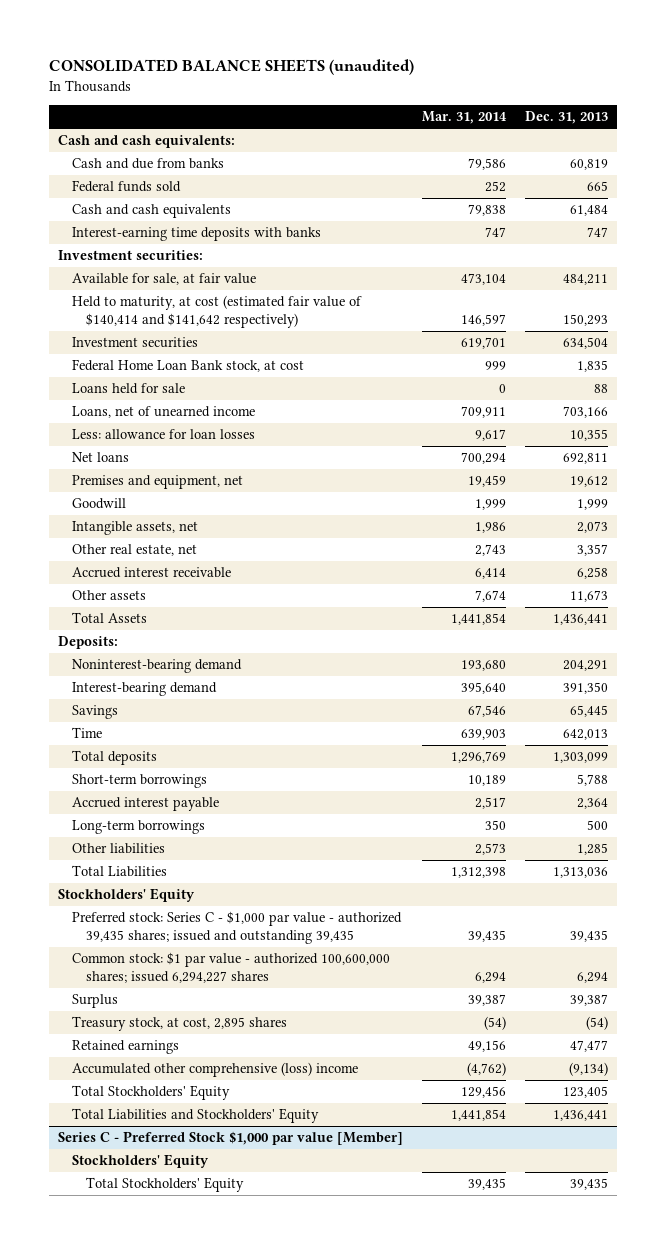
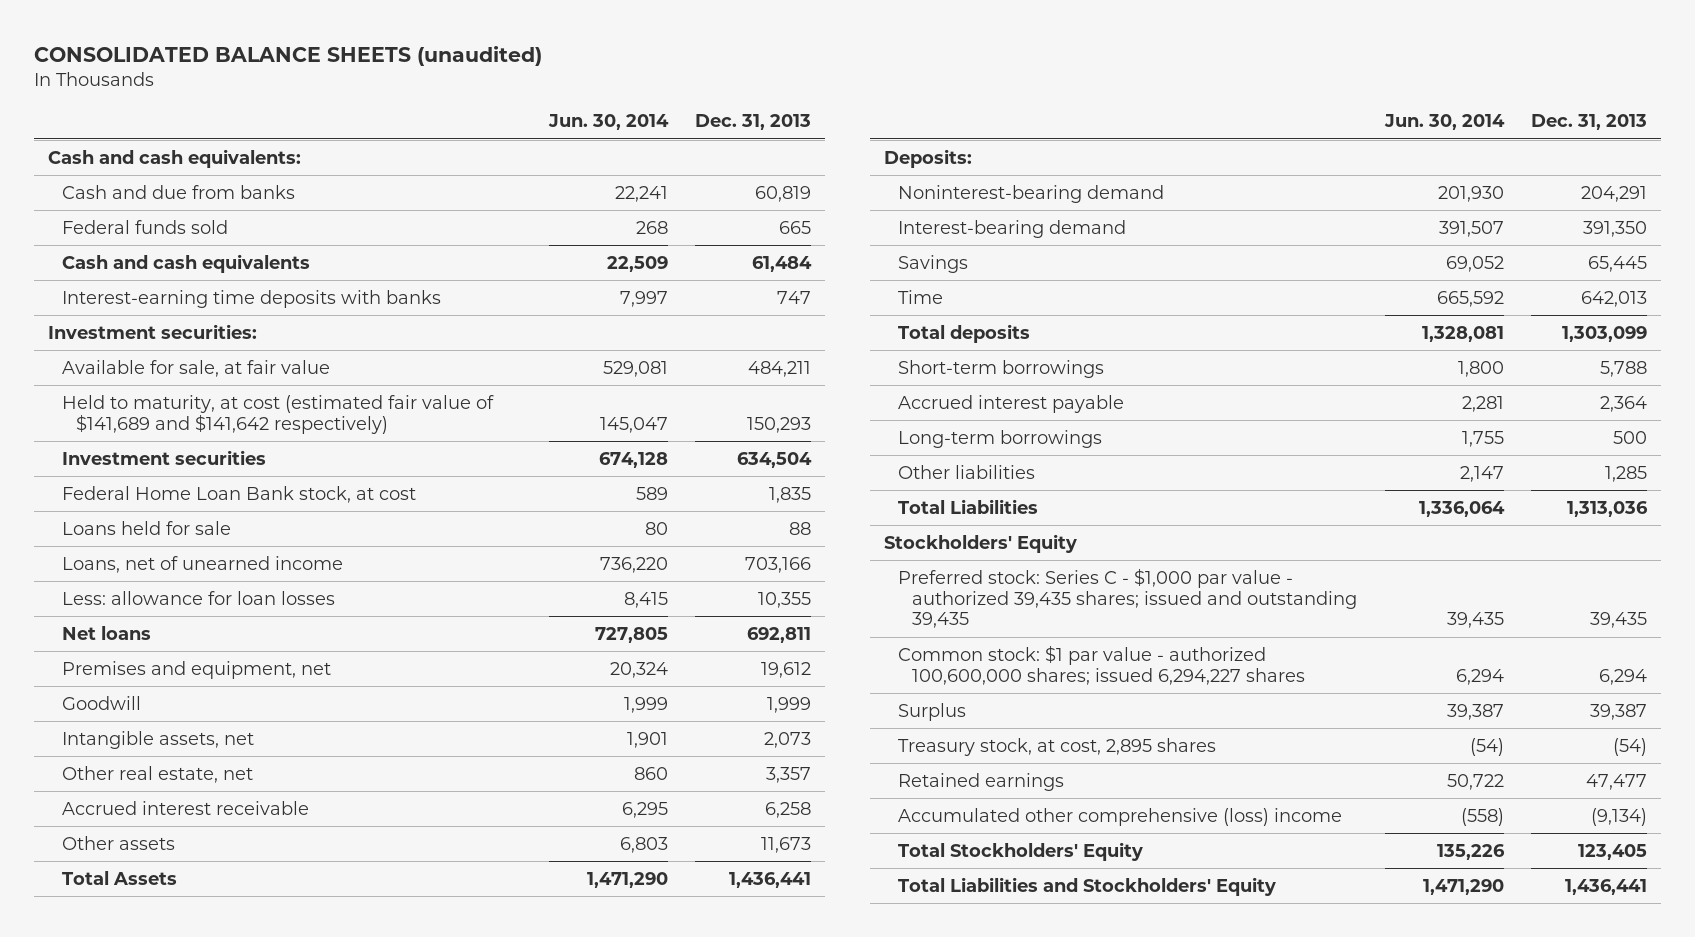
- | Mar. 31, 2014 | Dec. 31, 2013
+ | Jun. 30, 2014 | Dec. 31, 2013
- Held to maturity, at cost (estimated fair value of $140,414 and $141,642 respectively) | 146,597 | 150,293
+ Held to maturity, at cost (estimated fair value of $141,689 and $141,642 respectively) | 145,047 | 150,293
- Series C - Preferred Stock $1,000 par value [Member]
- Stockholders' Equity
- Total Stockholders' Equity | 39,435 | 39,435

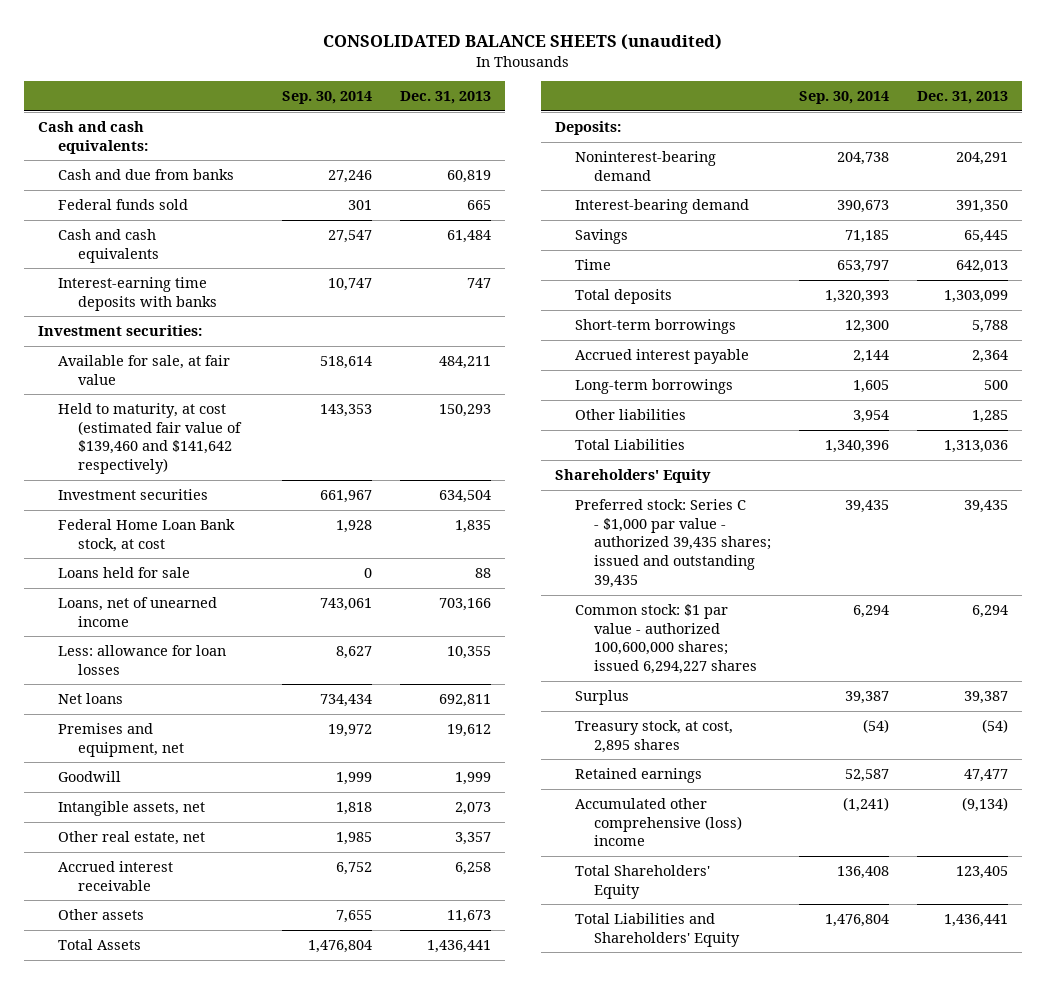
- | Jun. 30, 2014 | Dec. 31, 2013
+ | Sep. 30, 2014 | Dec. 31, 2013
- Held to maturity, at cost (estimated fair value of $141,689 and $141,642 respectively) | 145,047 | 150,293
+ Held to maturity, at cost (estimated fair value of $139,460 and $141,642 respectively) | 143,353 | 150,293
- Stockholders' Equity
+ Shareholders' Equity
- Total Stockholders' Equity | 135,226 | 123,405
- Total Liabilities and Stockholders' Equity | 1,471,290 | 1,436,441
+ Total Shareholders' Equity | 136,408 | 123,405
+ Total Liabilities and Shareholders' Equity | 1,476,804 | 1,436,441

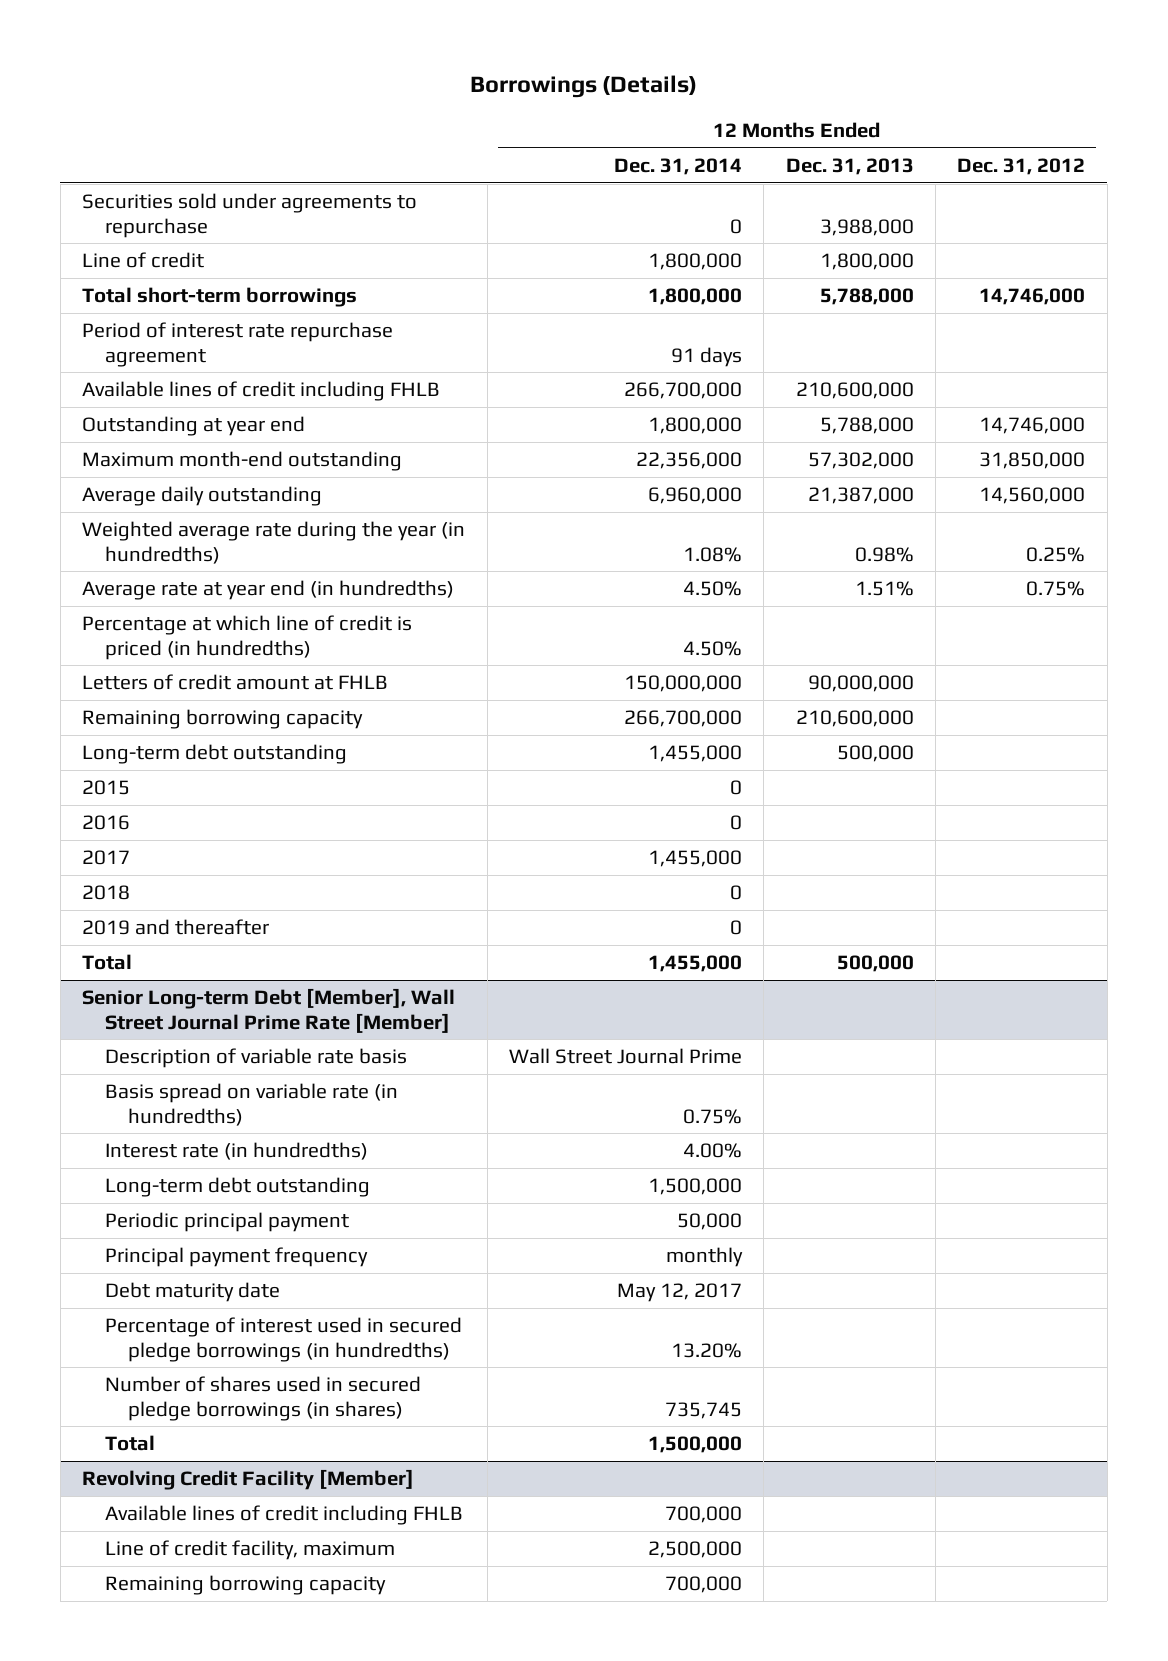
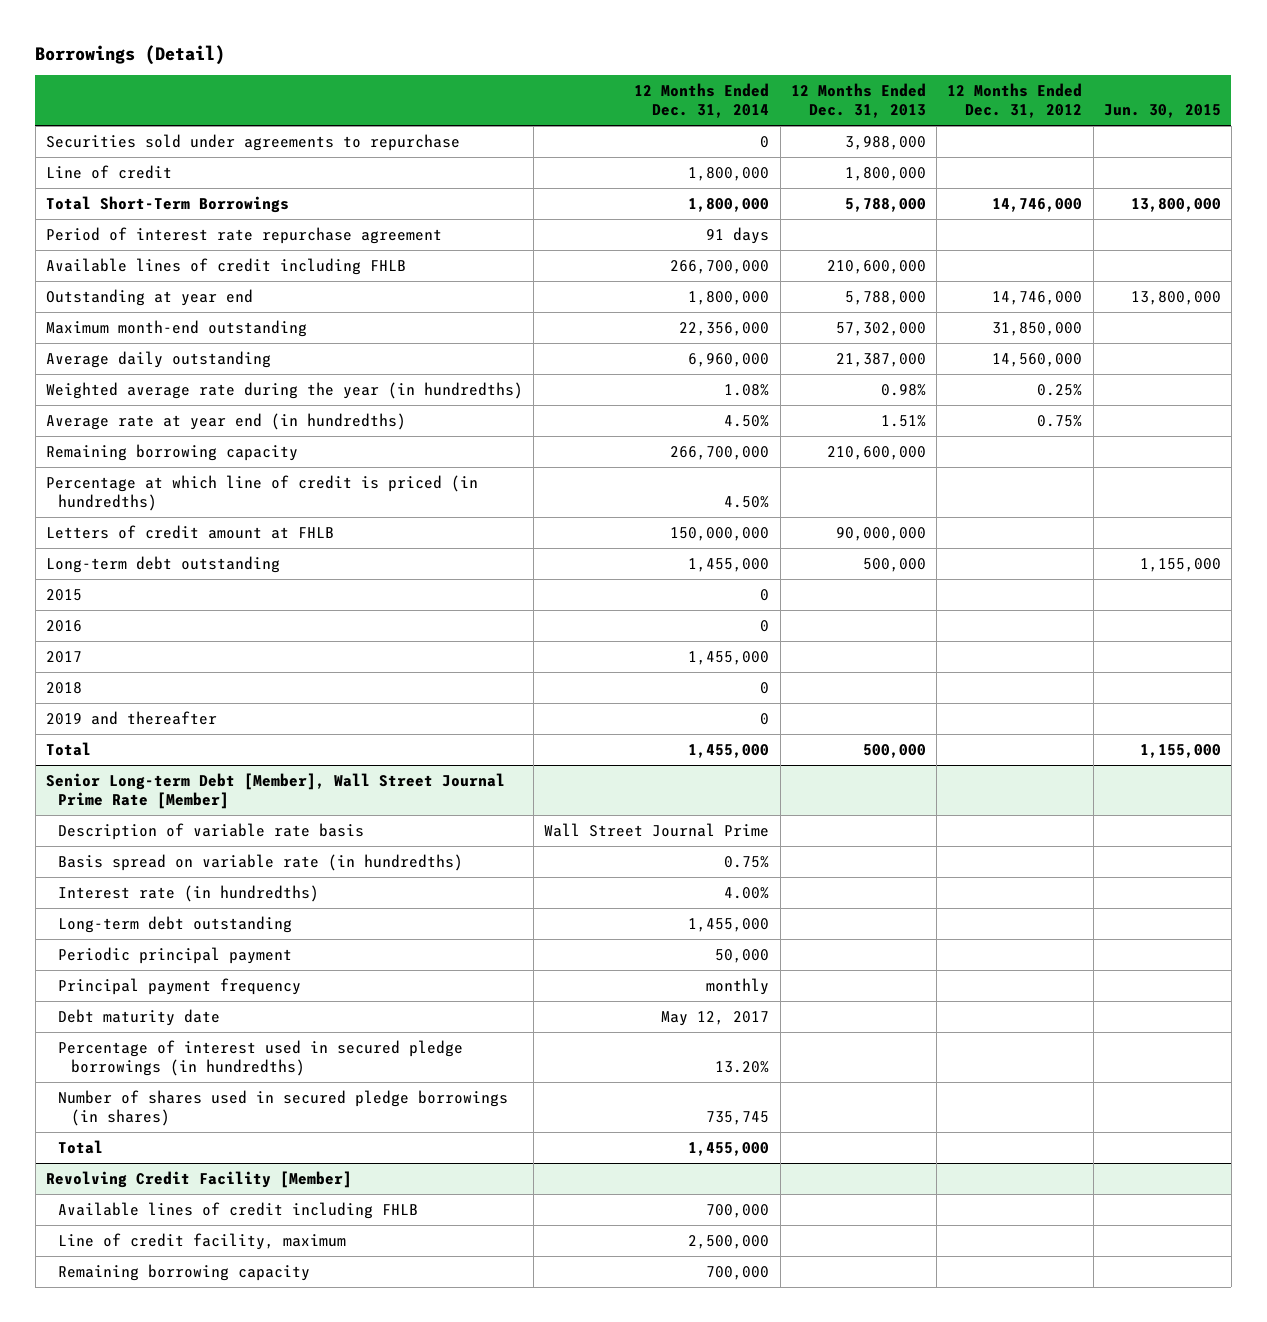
- Borrowings (Details)
+ Borrowings (Detail)
- | 12 Months Ended Dec. 31, 2014 | 12 Months Ended Dec. 31, 2013 | 12 Months Ended Dec. 31, 2012
+ | 12 Months Ended Dec. 31, 2014 | 12 Months Ended Dec. 31, 2013 | 12 Months Ended Dec. 31, 2012 | Jun. 30, 2015
- Total short-term borrowings | 1,800,000 | 5,788,000 | 14,746,000
+ Total Short-Term Borrowings | 1,800,000 | 5,788,000 | 14,746,000 | 13,800,000
moved up: Remaining borrowing capacity | 266,700,000 | 210,600,000 | |
@ Senior Long-term Debt [Member], Wall Street Journal Prime Rate [Member]
- Long-term debt outstanding | 1,500,000 | |
+ Long-term debt outstanding | 1,455,000 | | |
- Total | 1,500,000 | |
+ Total | 1,455,000 | | |

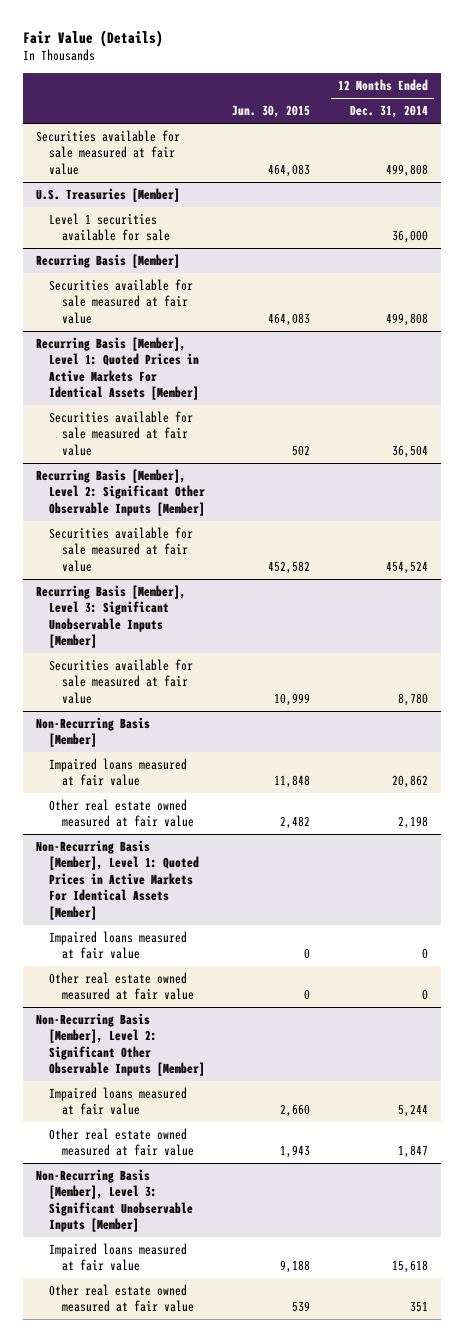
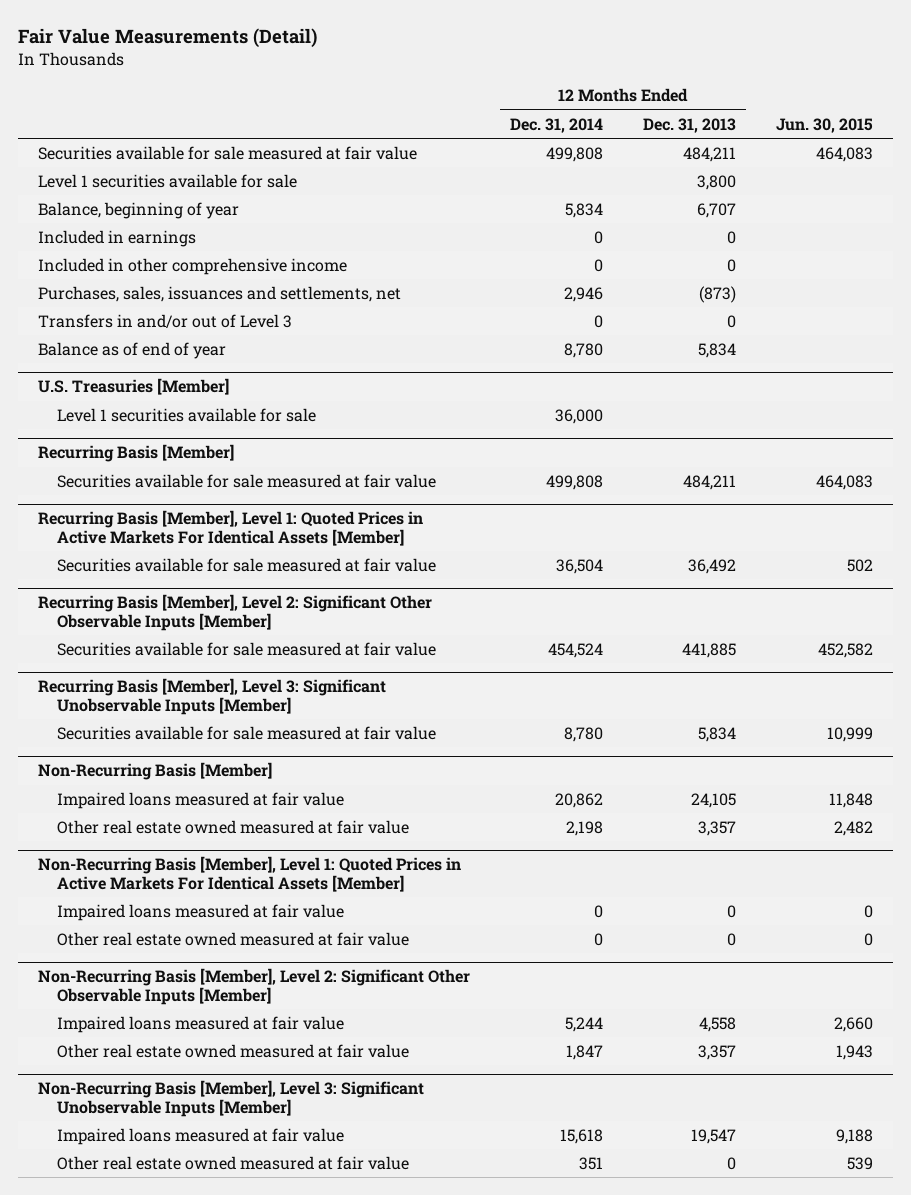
- Fair Value (Details)
+ Fair Value Measurements (Detail)
- | Jun. 30, 2015 | 12 Months Ended Dec. 31, 2014
+ | 12 Months Ended Dec. 31, 2014 | 12 Months Ended Dec. 31, 2013 | Jun. 30, 2015
+ Level 1 securities available for sale | | 3,800 |
+ Balance, beginning of year | 5,834 | 6,707 |
+ Included in earnings | 0 | 0 |
+ Included in other comprehensive income | 0 | 0 |
+ Purchases, sales, issuances and settlements, net | 2,946 | (873) |
+ Transfers in and/or out of Level 3 | 0 | 0 |
+ Balance as of end of year | 8,780 | 5,834 |

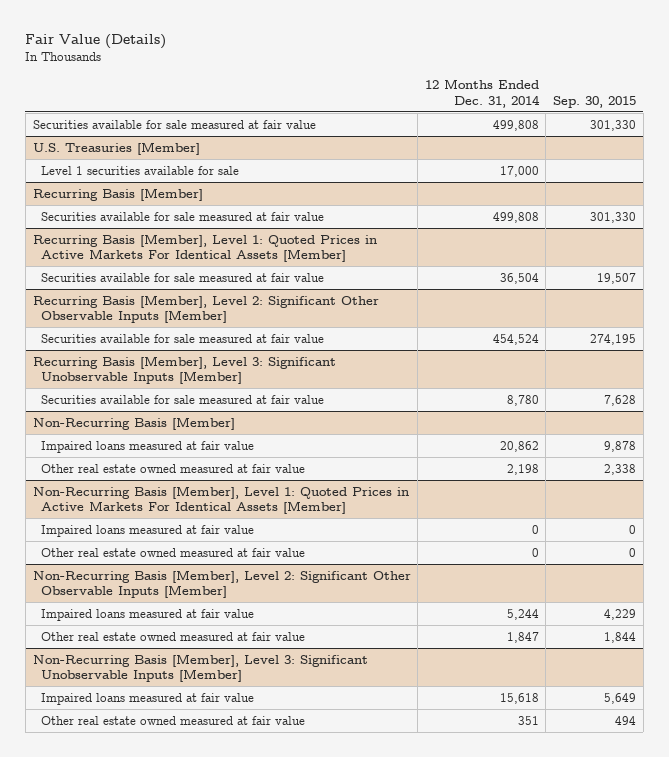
- Fair Value Measurements (Detail)
+ Fair Value (Details)
- | 12 Months Ended Dec. 31, 2014 | 12 Months Ended Dec. 31, 2013 | Jun. 30, 2015
+ | 12 Months Ended Dec. 31, 2014 | Sep. 30, 2015
- Level 1 securities available for sale | | 3,800 |
- Balance, beginning of year | 5,834 | 6,707 |
- Included in earnings | 0 | 0 |
- Included in other comprehensive income | 0 | 0 |
- Purchases, sales, issuances and settlements, net | 2,946 | (873) |
- Transfers in and/or out of Level 3 | 0 | 0 |
- Balance as of end of year | 8,780 | 5,834 |
@ U.S. Treasuries [Member]
- Level 1 securities available for sale | 36,000 | |
+ Level 1 securities available for sale | 17,000 |

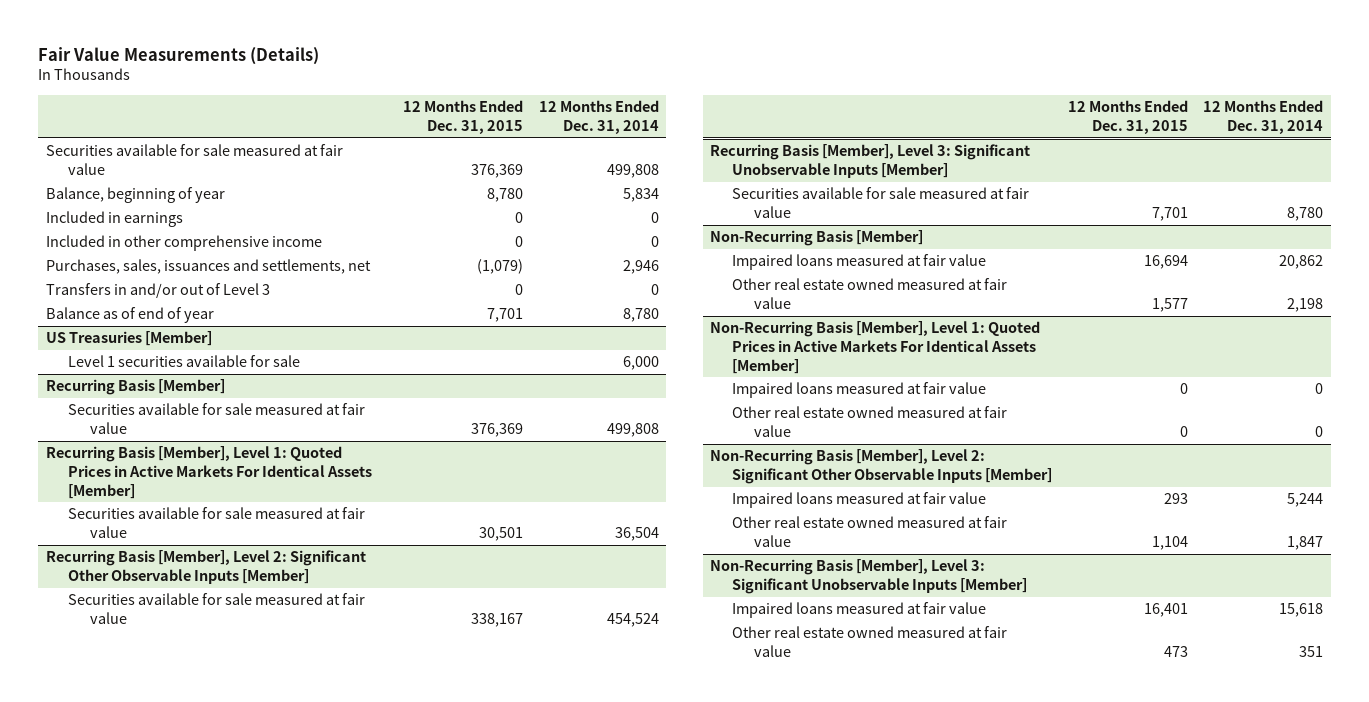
- Fair Value (Details)
+ Fair Value Measurements (Details)
- | 12 Months Ended Dec. 31, 2014 | Sep. 30, 2015
+ | 12 Months Ended Dec. 31, 2015 | 12 Months Ended Dec. 31, 2014
- U.S. Treasuries [Member]
- Level 1 securities available for sale | 17,000 |
+ Balance, beginning of year | 8,780 | 5,834
+ Included in earnings | 0 | 0
+ Included in other comprehensive income | 0 | 0
+ Purchases, sales, issuances and settlements, net | (1,079) | 2,946
+ Transfers in and/or out of Level 3 | 0 | 0
+ Balance as of end of year | 7,701 | 8,780
+ US Treasuries [Member]
+ Level 1 securities available for sale | | 6,000

